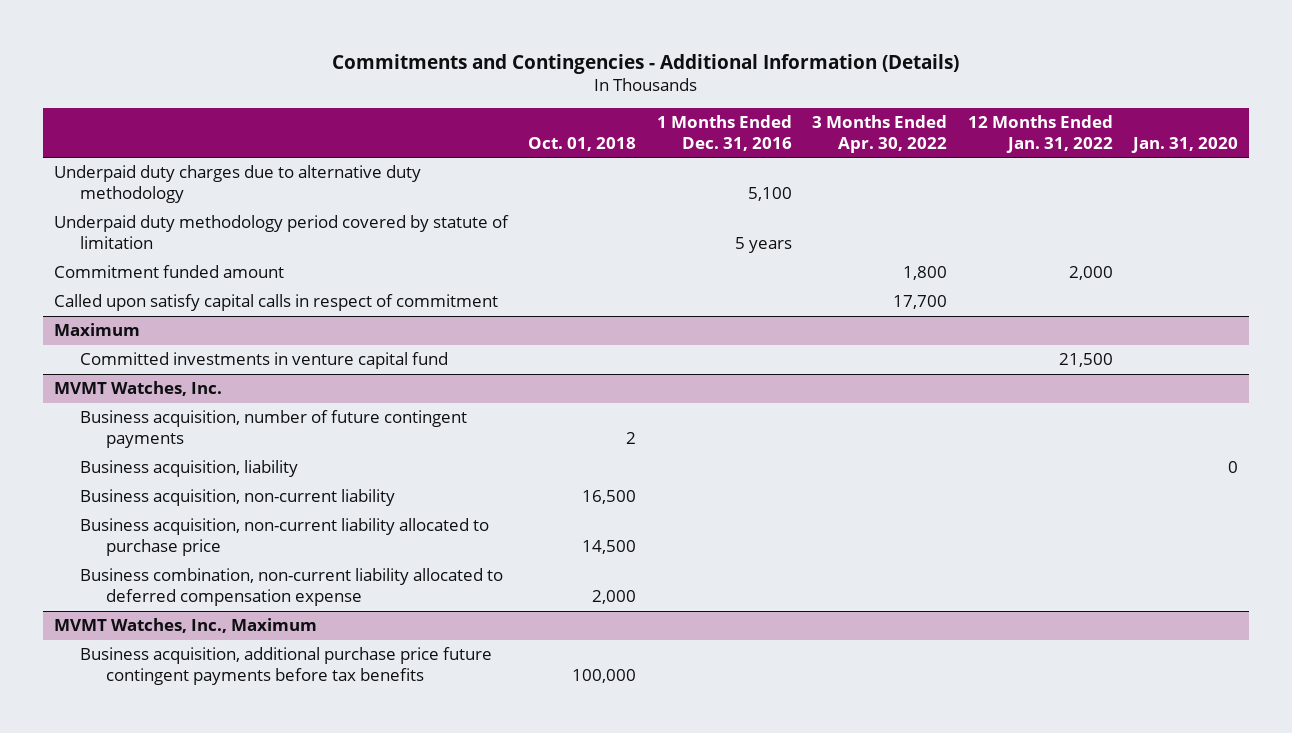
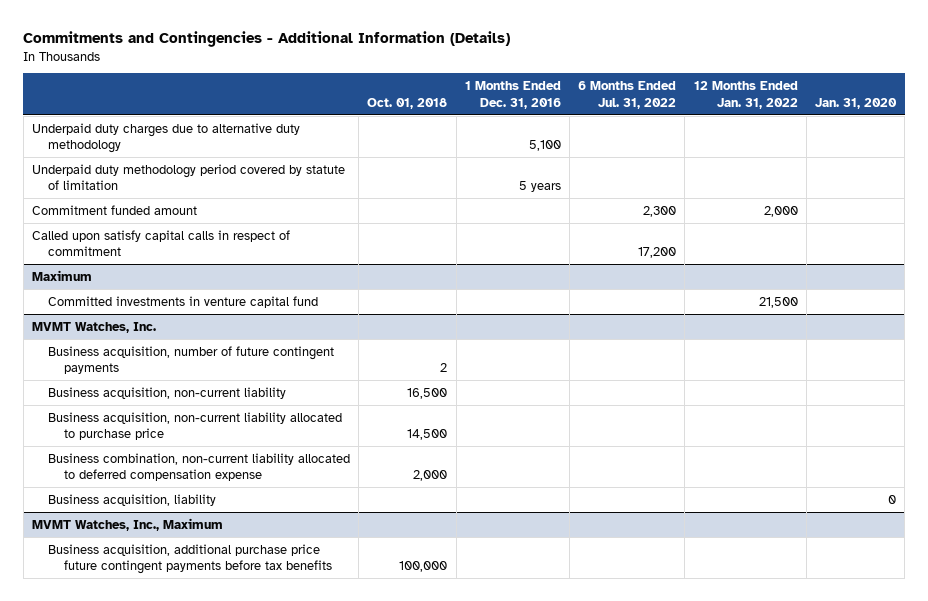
- | Oct. 01, 2018 | 1 Months Ended Dec. 31, 2016 | 3 Months Ended Apr. 30, 2022 | 12 Months Ended Jan. 31, 2022 | Jan. 31, 2020
+ | Oct. 01, 2018 | 1 Months Ended Dec. 31, 2016 | 6 Months Ended Jul. 31, 2022 | 12 Months Ended Jan. 31, 2022 | Jan. 31, 2020
@ MVMT Watches, Inc.
moved down: Business acquisition, liability | | | | | 0

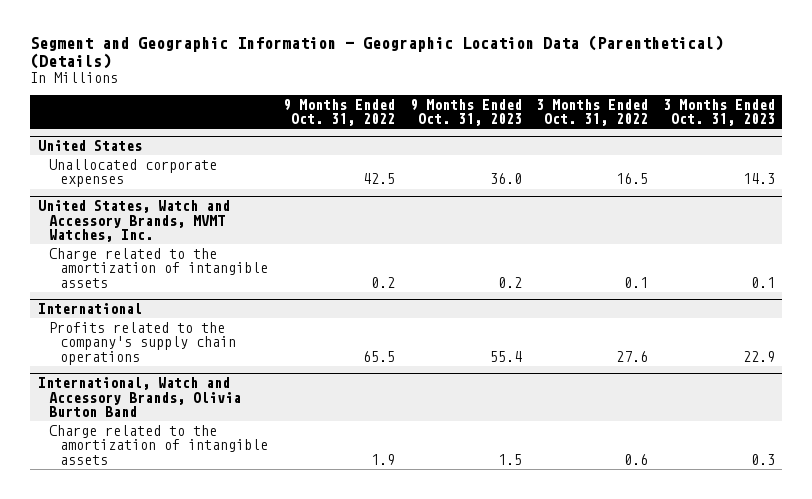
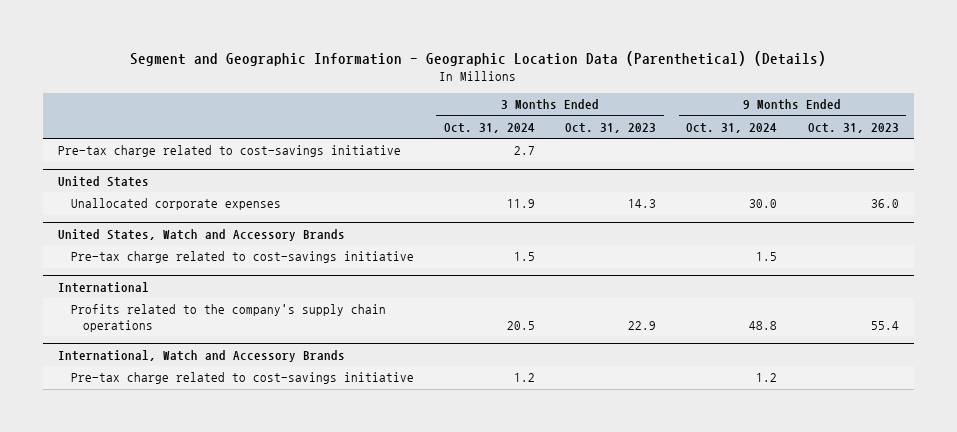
- | 9 Months Ended Oct. 31, 2022 | 9 Months Ended Oct. 31, 2023 | 3 Months Ended Oct. 31, 2022 | 3 Months Ended Oct. 31, 2023
+ | 3 Months Ended Oct. 31, 2024 | 3 Months Ended Oct. 31, 2023 | 9 Months Ended Oct. 31, 2024 | 9 Months Ended Oct. 31, 2023
+ Pre-tax charge related to cost-savings initiative | 2.7 | | |
- United States, Watch and Accessory Brands, MVMT Watches, Inc.
- Charge related to the amortization of intangible assets | 0.2 | 0.2 | 0.1 | 0.1
+ United States, Watch and Accessory Brands
+ Pre-tax charge related to cost-savings initiative | 1.5 | | 1.5 |
- International, Watch and Accessory Brands, Olivia Burton Band
- Charge related to the amortization of intangible assets | 1.9 | 1.5 | 0.6 | 0.3
+ International, Watch and Accessory Brands
+ Pre-tax charge related to cost-savings initiative | 1.2 | | 1.2 |

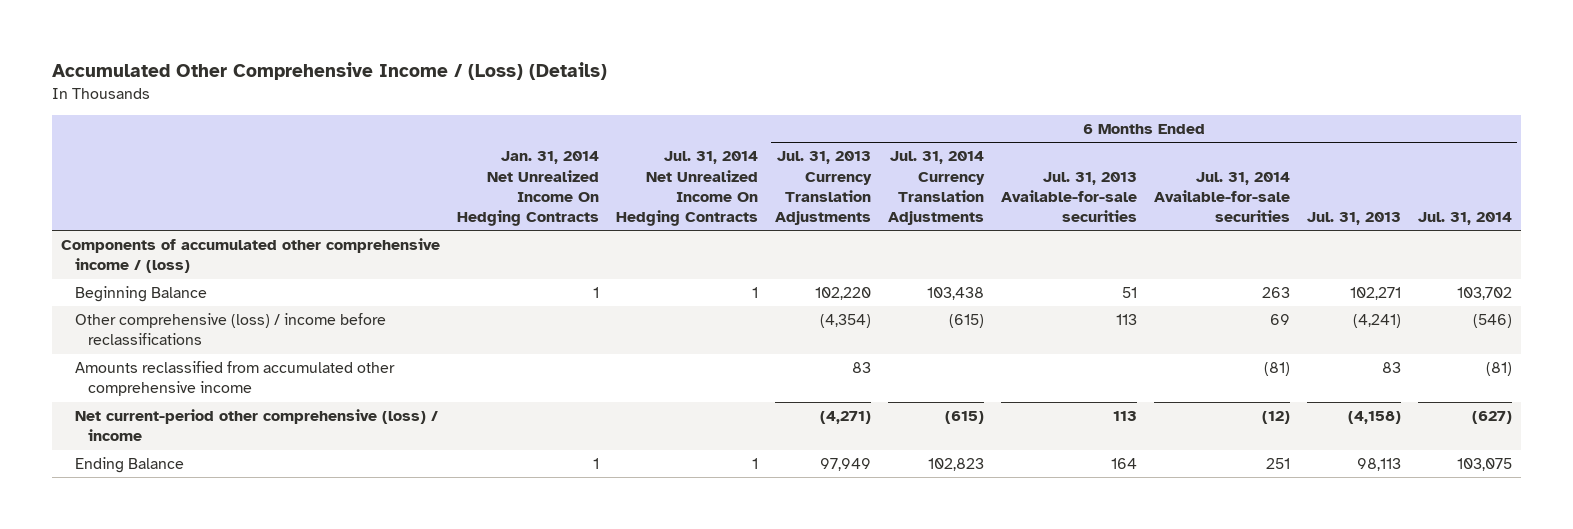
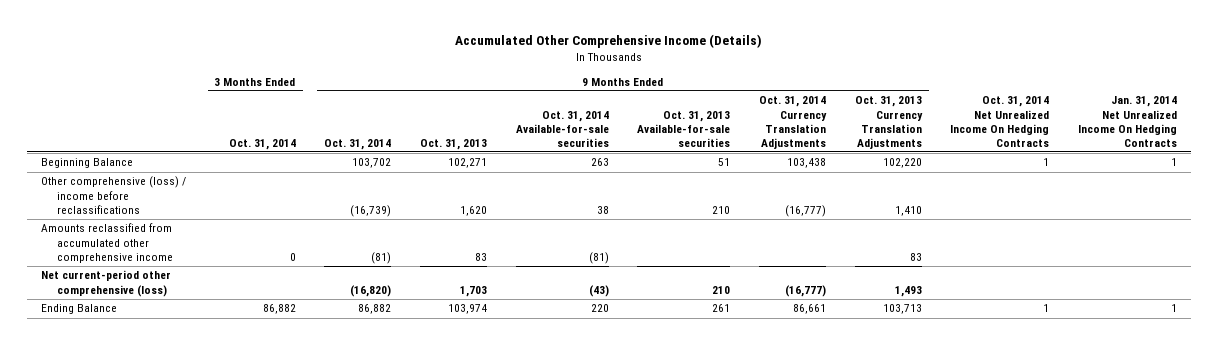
- Accumulated Other Comprehensive Income / (Loss) (Details)
+ Accumulated Other Comprehensive Income (Details)
- | Jan. 31, 2014 Net Unrealized Income On Hedging Contracts | Jul. 31, 2014 Net Unrealized Income On Hedging Contracts | 6 Months Ended Jul. 31, 2013 Currency Translation Adjustments | 6 Months Ended Jul. 31, 2014 Currency Translation Adjustments | 6 Months Ended Jul. 31, 2013 Available-for-sale securities | 6 Months Ended Jul. 31, 2014 Available-for-sale securities | 6 Months Ended Jul. 31, 2013 | 6 Months Ended Jul. 31, 2014
+ | 3 Months Ended Oct. 31, 2014 | 9 Months Ended Oct. 31, 2014 | 9 Months Ended Oct. 31, 2013 | 9 Months Ended Oct. 31, 2014 Available-for-sale securities | 9 Months Ended Oct. 31, 2013 Available-for-sale securities | 9 Months Ended Oct. 31, 2014 Currency Translation Adjustments | 9 Months Ended Oct. 31, 2013 Currency Translation Adjustments | Oct. 31, 2014 Net Unrealized Income On Hedging Contracts | Jan. 31, 2014 Net Unrealized Income On Hedging Contracts
- Components of accumulated other comprehensive income / (loss)
- Net current-period other comprehensive (loss) / income | | | (4,271) | (615) | 113 | (12) | (4,158) | (627)
+ Net current-period other comprehensive (loss) | | (16,820) | 1,703 | (43) | 210 | (16,777) | 1,493 | |

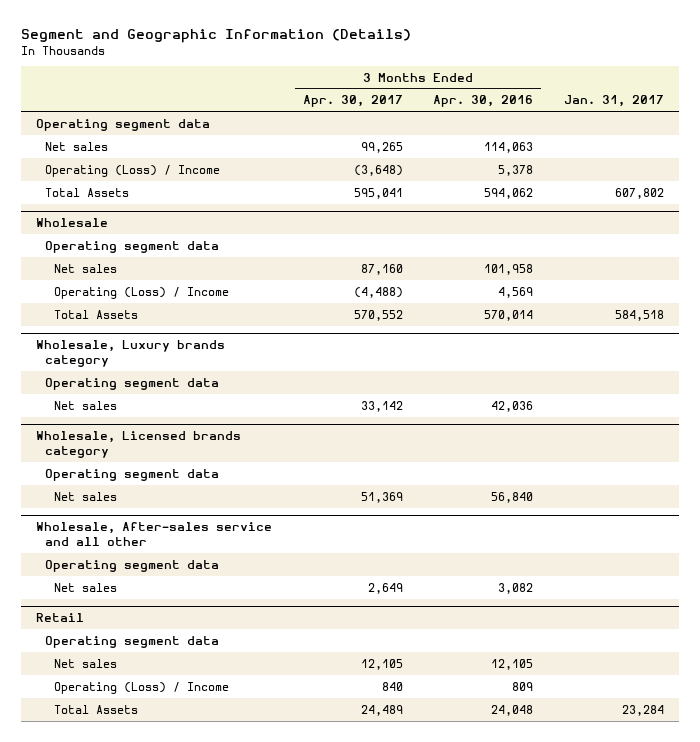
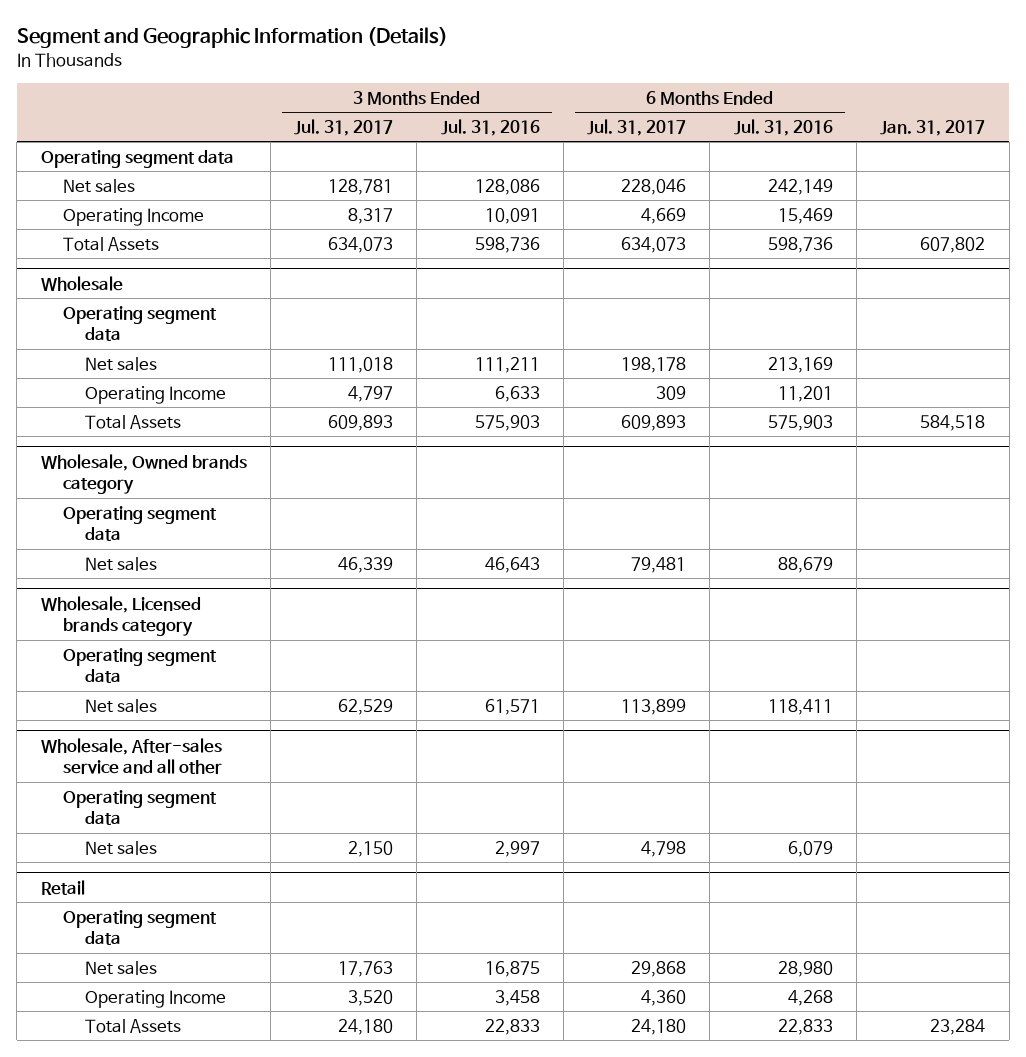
- | 3 Months Ended Apr. 30, 2017 | 3 Months Ended Apr. 30, 2016 | Jan. 31, 2017
+ | 3 Months Ended Jul. 31, 2017 | 3 Months Ended Jul. 31, 2016 | 6 Months Ended Jul. 31, 2017 | 6 Months Ended Jul. 31, 2016 | Jan. 31, 2017
- Operating (Loss) / Income | (3,648) | 5,378 |
+ Operating Income | 8,317 | 10,091 | 4,669 | 15,469 |
@ Wholesale
- Operating (Loss) / Income | (4,488) | 4,569 |
+ Operating Income | 4,797 | 6,633 | 309 | 11,201 |
- Wholesale, Luxury brands category
+ Wholesale, Owned brands category
@ Retail
- Operating (Loss) / Income | 840 | 809 |
+ Operating Income | 3,520 | 3,458 | 4,360 | 4,268 |

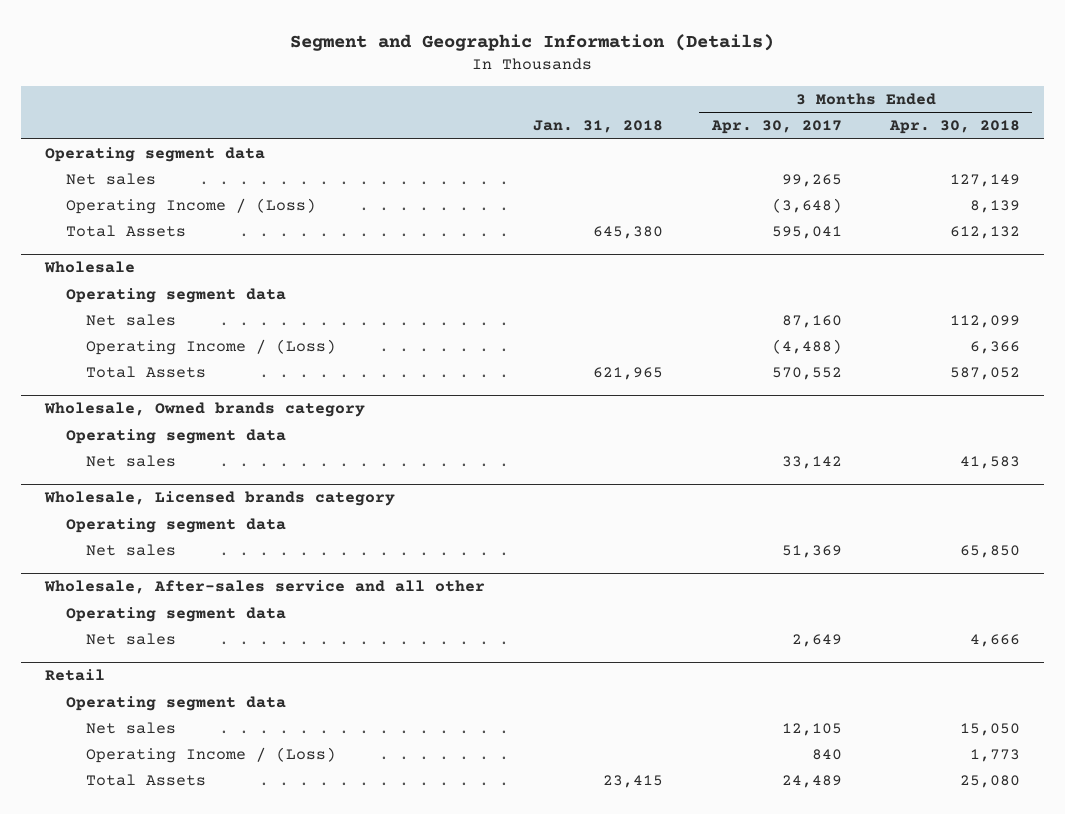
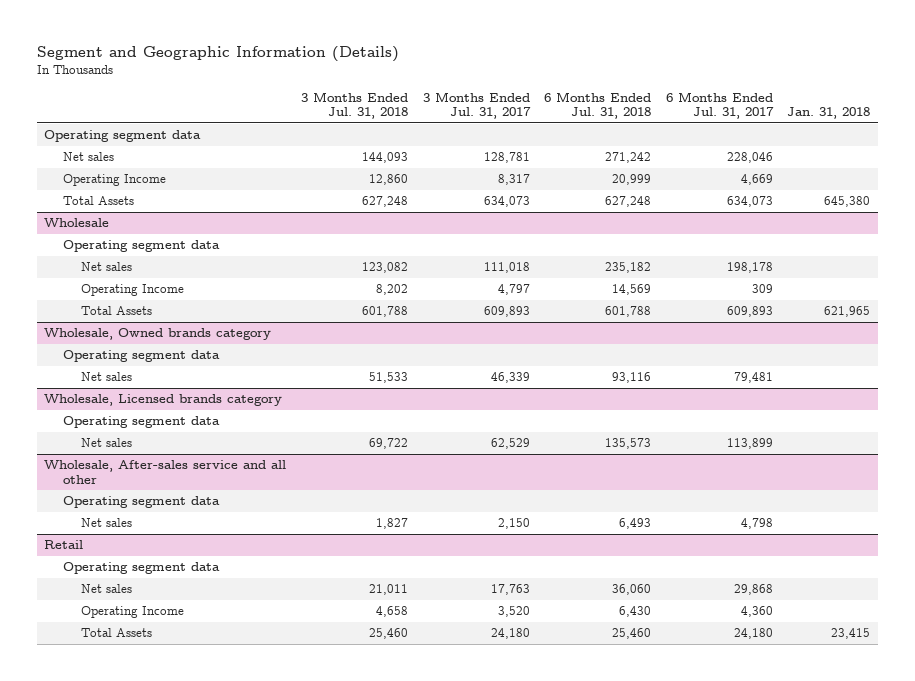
- | Jan. 31, 2018 | 3 Months Ended Apr. 30, 2017 | 3 Months Ended Apr. 30, 2018
+ | 3 Months Ended Jul. 31, 2018 | 3 Months Ended Jul. 31, 2017 | 6 Months Ended Jul. 31, 2018 | 6 Months Ended Jul. 31, 2017 | Jan. 31, 2018
- Operating Income / (Loss) | | (3,648) | 8,139
+ Operating Income | 12,860 | 8,317 | 20,999 | 4,669 |
@ Wholesale
- Operating Income / (Loss) | | (4,488) | 6,366
+ Operating Income | 8,202 | 4,797 | 14,569 | 309 |
@ Retail
- Operating Income / (Loss) | | 840 | 1,773
+ Operating Income | 4,658 | 3,520 | 6,430 | 4,360 |

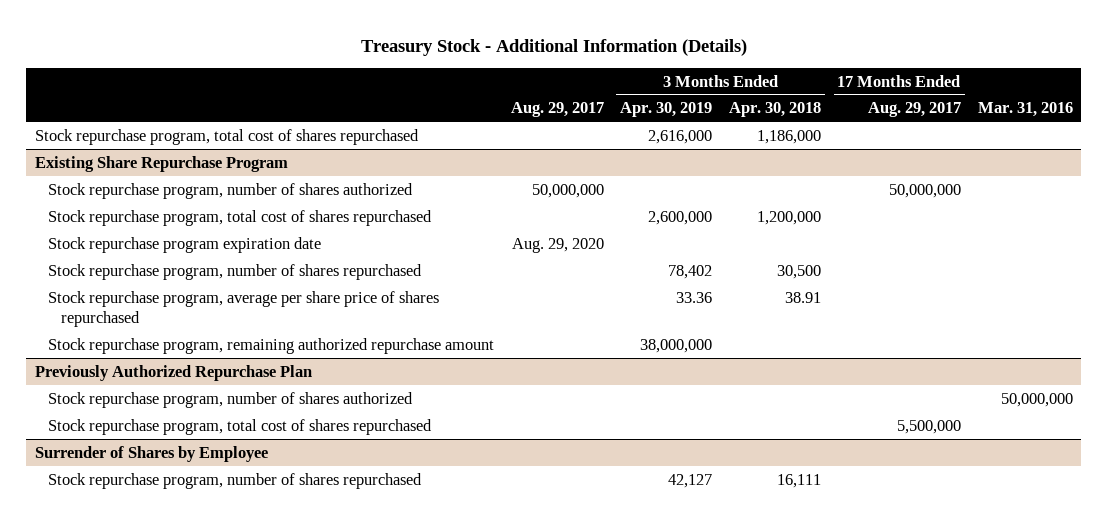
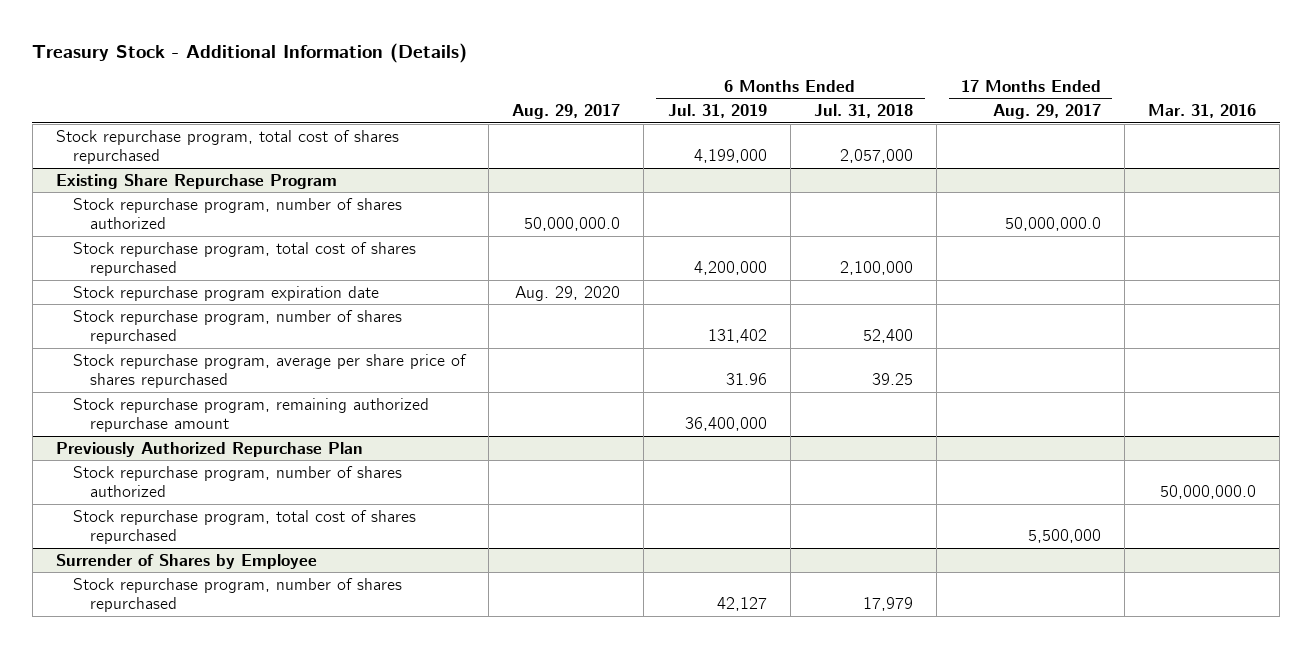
- | Aug. 29, 2017 | 3 Months Ended Apr. 30, 2019 | 3 Months Ended Apr. 30, 2018 | 17 Months Ended Aug. 29, 2017 | Mar. 31, 2016
+ | Aug. 29, 2017 | 6 Months Ended Jul. 31, 2019 | 6 Months Ended Jul. 31, 2018 | 17 Months Ended Aug. 29, 2017 | Mar. 31, 2016
@ Existing Share Repurchase Program
- Stock repurchase program, number of shares authorized | 50,000,000 | | | 50,000,000 |
+ Stock repurchase program, number of shares authorized | 50,000,000.0 | | | 50,000,000.0 |
@ Previously Authorized Repurchase Plan
- Stock repurchase program, number of shares authorized | | | | | 50,000,000
+ Stock repurchase program, number of shares authorized | | | | | 50,000,000.0

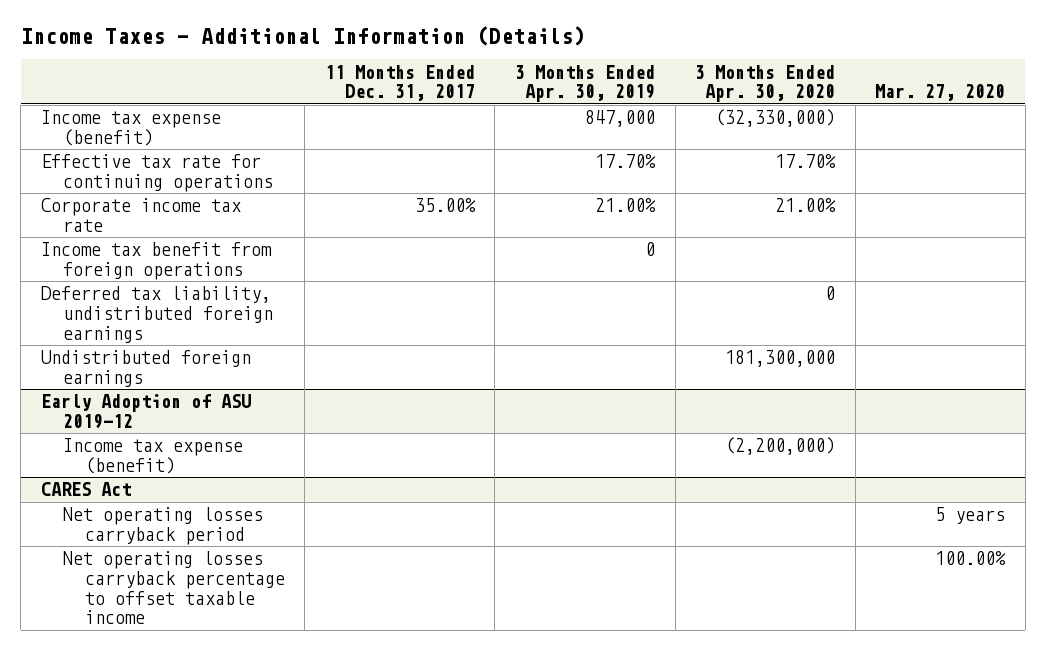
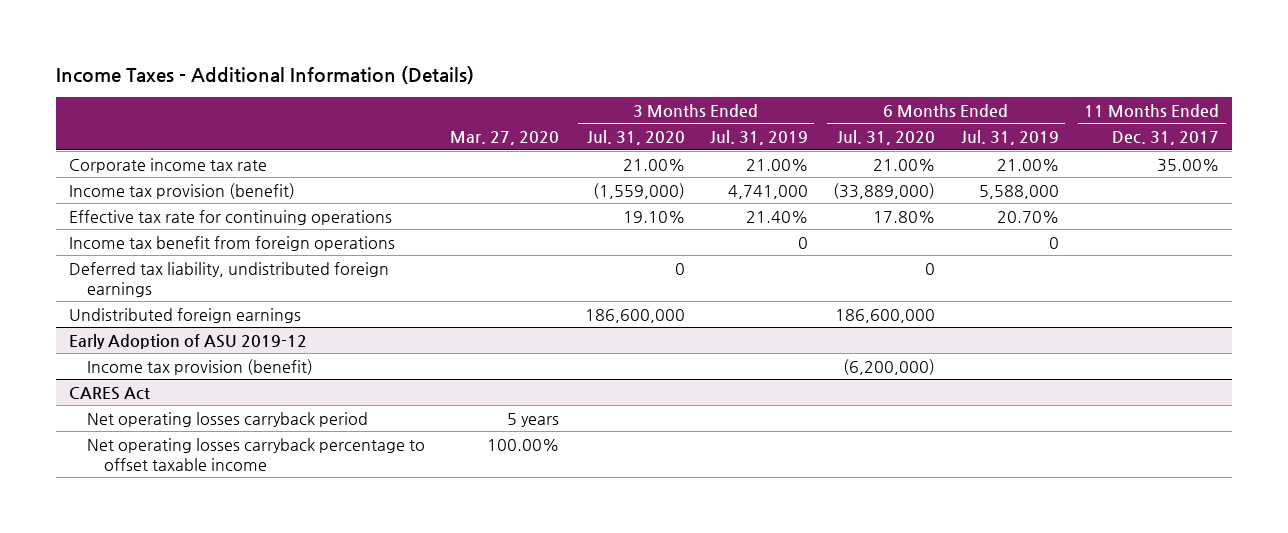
- | 11 Months Ended Dec. 31, 2017 | 3 Months Ended Apr. 30, 2019 | 3 Months Ended Apr. 30, 2020 | Mar. 27, 2020
+ | Mar. 27, 2020 | 3 Months Ended Jul. 31, 2020 | 3 Months Ended Jul. 31, 2019 | 6 Months Ended Jul. 31, 2020 | 6 Months Ended Jul. 31, 2019 | 11 Months Ended Dec. 31, 2017
- Income tax expense (benefit) | | 847,000 | (32,330,000) |
+ Income tax provision (benefit) | | (1,559,000) | 4,741,000 | (33,889,000) | 5,588,000 |
moved down: Effective tax rate for continuing operations | | 19.10% | 21.40% | 17.80% | 20.70% |
@ Early Adoption of ASU 2019-12
- Income tax expense (benefit) | | | (2,200,000) |
+ Income tax provision (benefit) | | | | (6,200,000) | |

